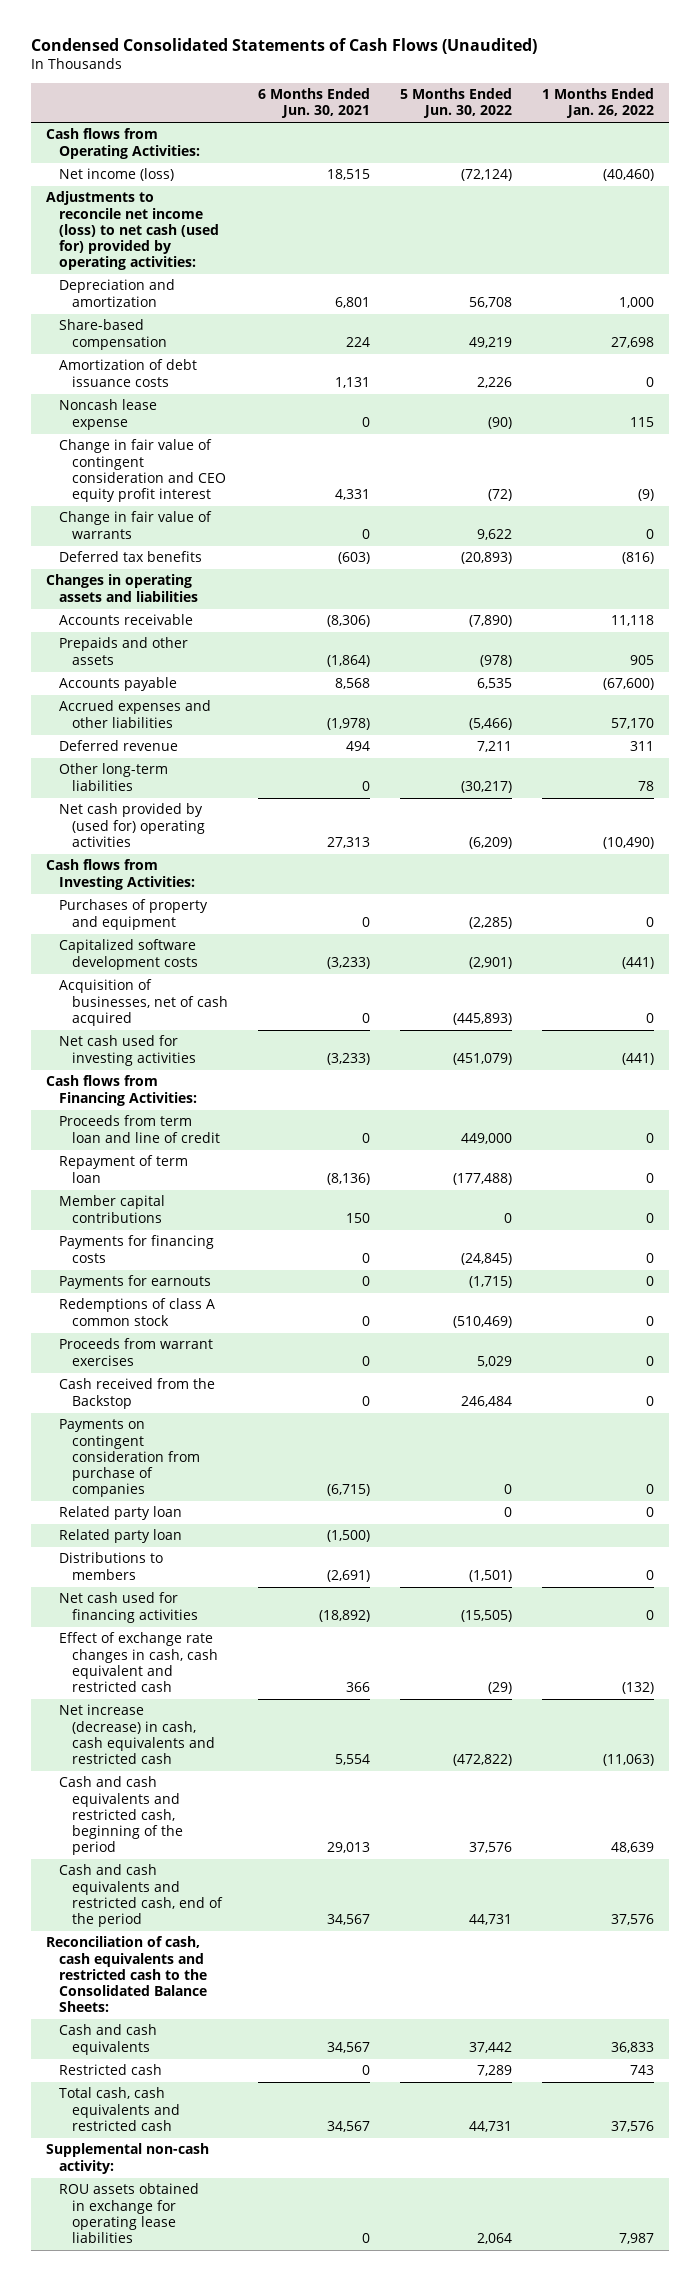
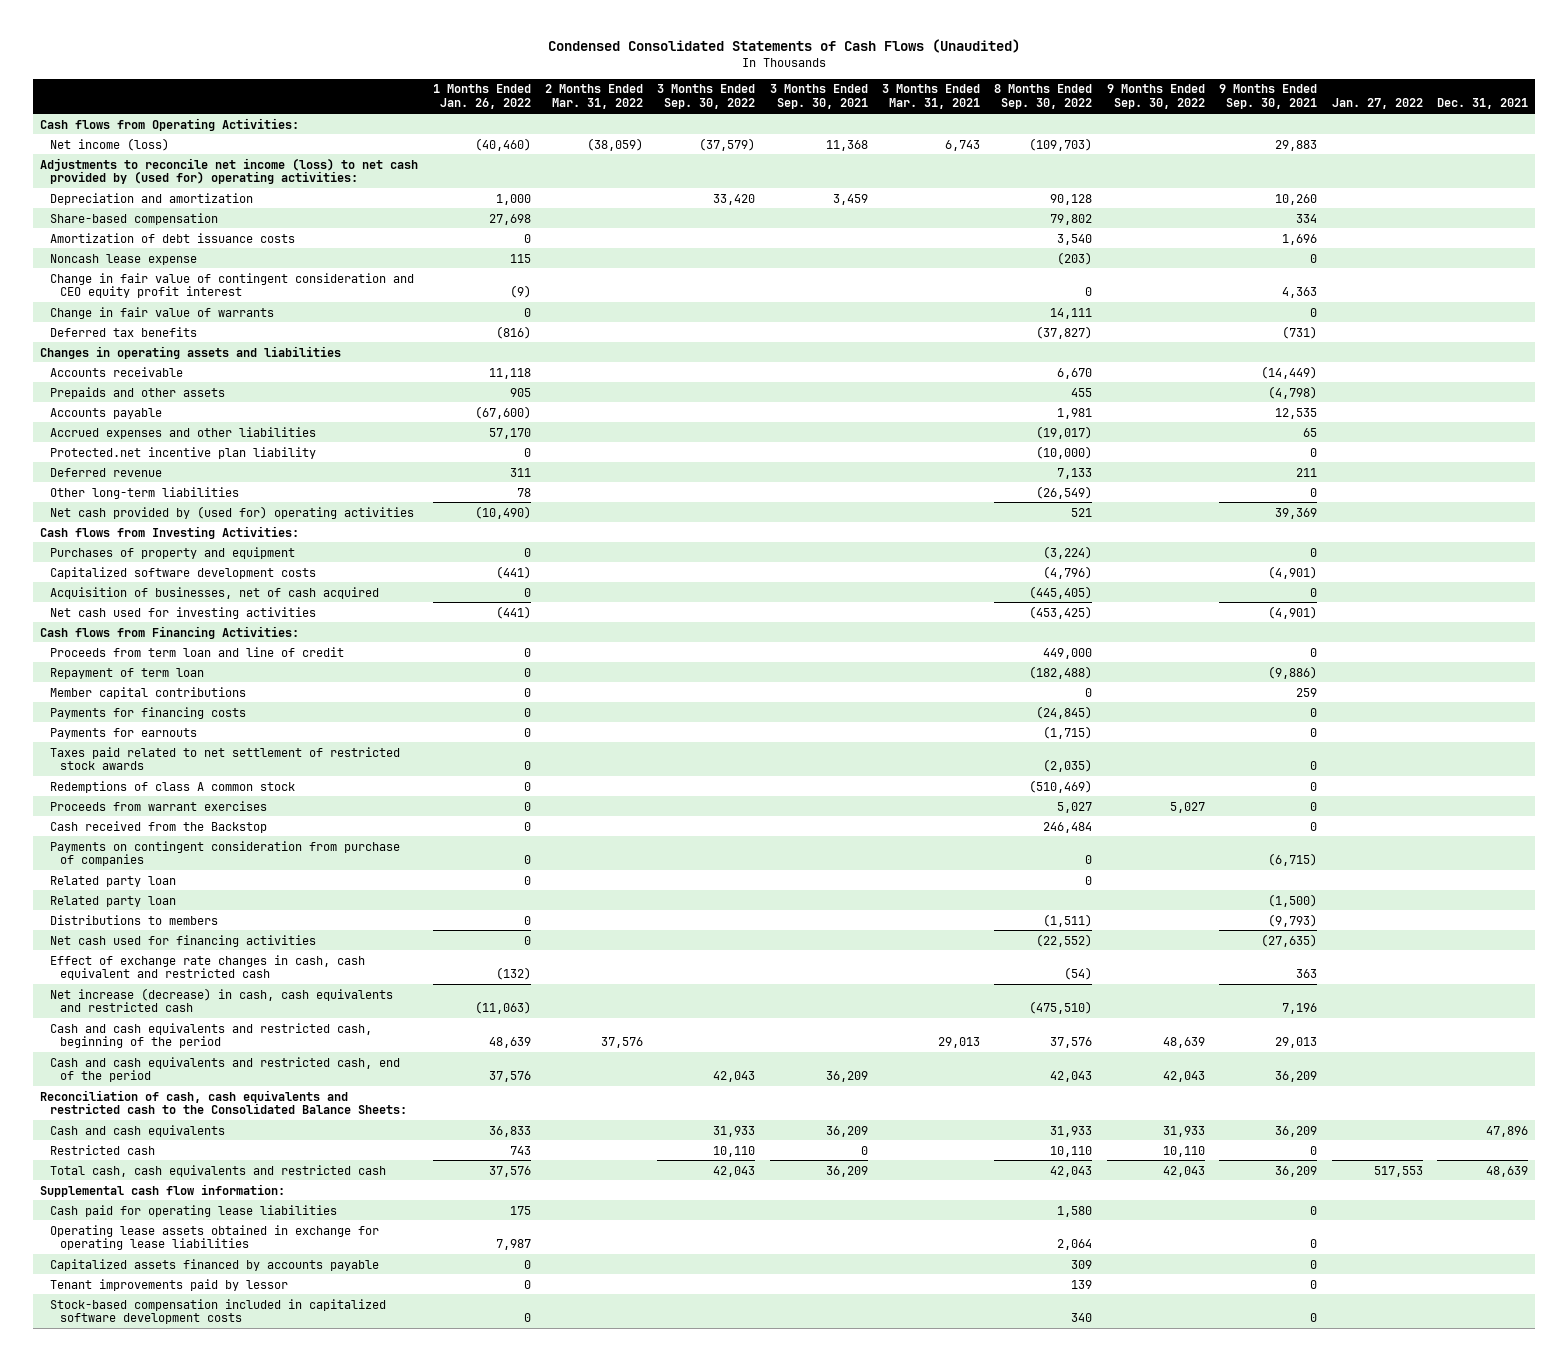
- | 6 Months Ended Jun. 30, 2021 | 5 Months Ended Jun. 30, 2022 | 1 Months Ended Jan. 26, 2022
+ | 1 Months Ended Jan. 26, 2022 | 2 Months Ended Mar. 31, 2022 | 3 Months Ended Sep. 30, 2022 | 3 Months Ended Sep. 30, 2021 | 3 Months Ended Mar. 31, 2021 | 8 Months Ended Sep. 30, 2022 | 9 Months Ended Sep. 30, 2022 | 9 Months Ended Sep. 30, 2021 | Jan. 27, 2022 | Dec. 31, 2021
- Adjustments to reconcile net income (loss) to net cash (used for) provided by operating activities:
+ Adjustments to reconcile net income (loss) to net cash provided by (used for) operating activities:
+ Protected.net incentive plan liability | 0 | | | | | (10,000) | | 0 | |
+ Taxes paid related to net settlement of restricted stock awards | 0 | | | | | (2,035) | | 0 | |
- Supplemental non-cash activity:
- ROU assets obtained in exchange for operating lease liabilities | 0 | 2,064 | 7,987
+ Supplemental cash flow information:
+ Cash paid for operating lease liabilities | 175 | | | | | 1,580 | | 0 | |
+ Operating lease assets obtained in exchange for operating lease liabilities | 7,987 | | | | | 2,064 | | 0 | |
+ Capitalized assets financed by accounts payable | 0 | | | | | 309 | | 0 | |
+ Tenant improvements paid by lessor | 0 | | | | | 139 | | 0 | |
+ Stock-based compensation included in capitalized software development costs | 0 | | | | | 340 | | 0 | |

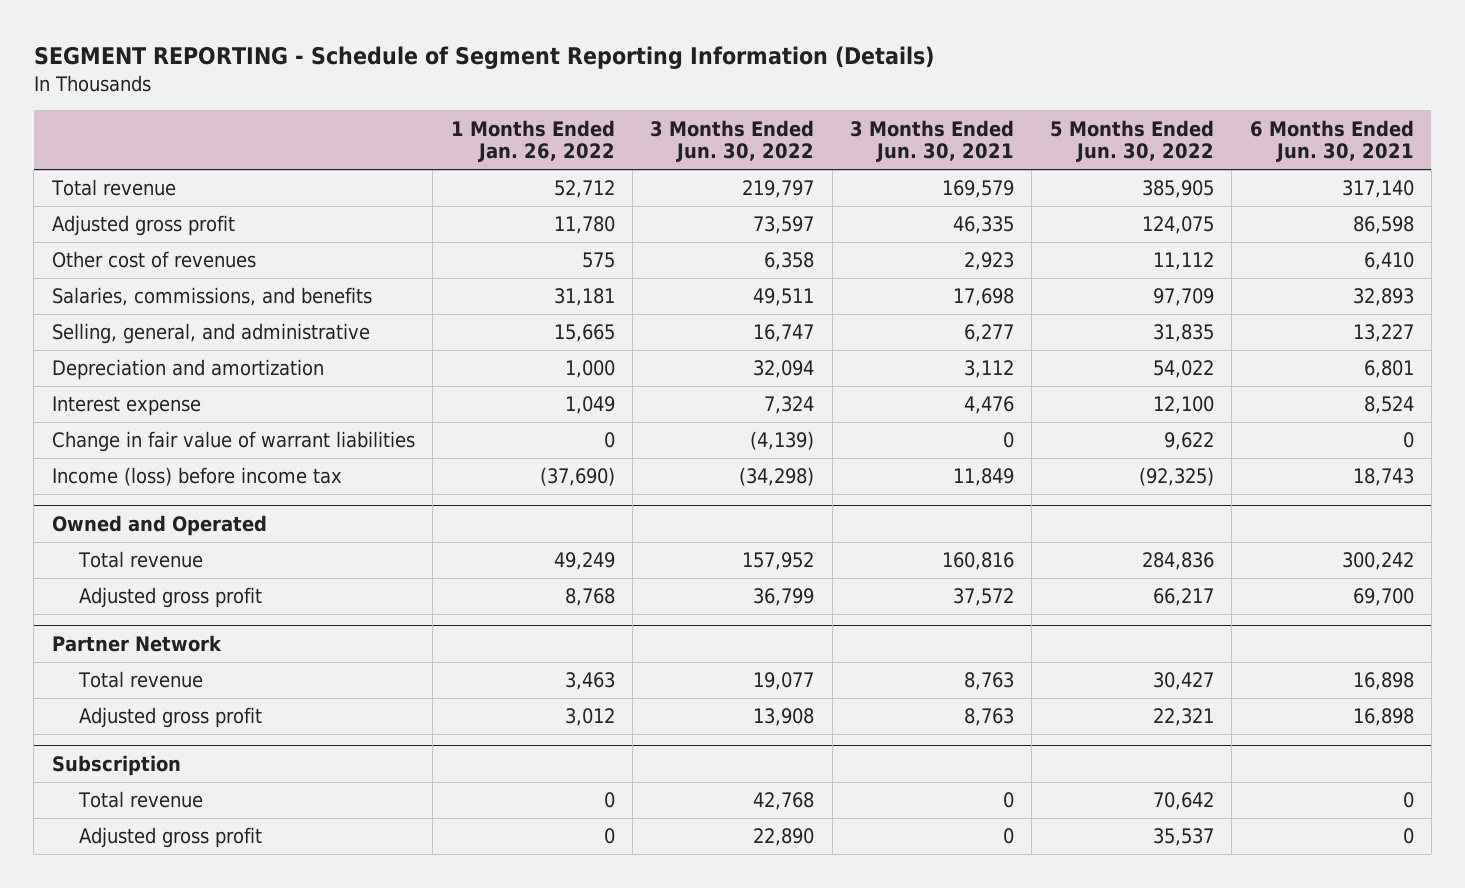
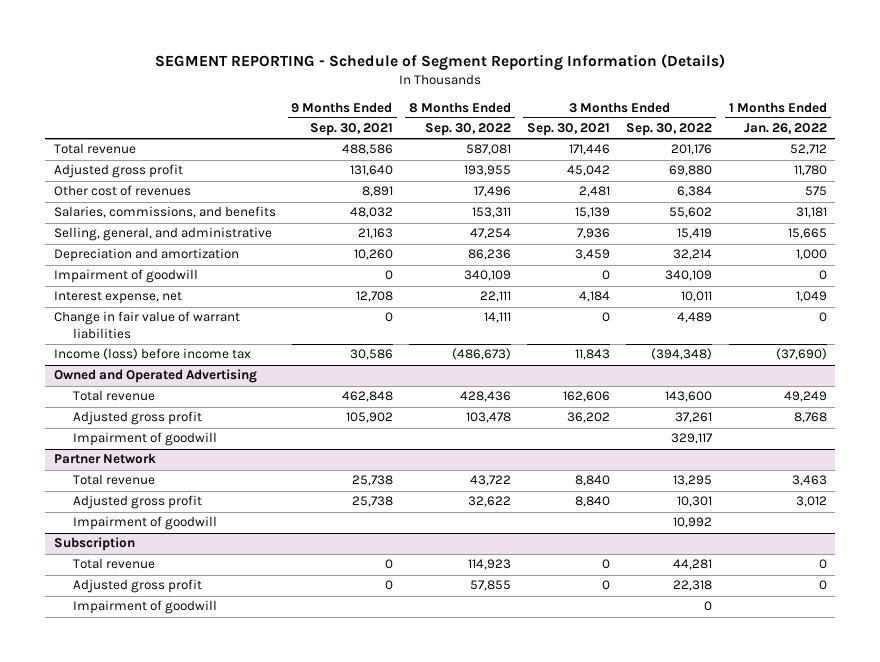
- | 1 Months Ended Jan. 26, 2022 | 3 Months Ended Jun. 30, 2022 | 3 Months Ended Jun. 30, 2021 | 5 Months Ended Jun. 30, 2022 | 6 Months Ended Jun. 30, 2021
+ | 9 Months Ended Sep. 30, 2021 | 8 Months Ended Sep. 30, 2022 | 3 Months Ended Sep. 30, 2021 | 3 Months Ended Sep. 30, 2022 | 1 Months Ended Jan. 26, 2022
- Interest expense | 1,049 | 7,324 | 4,476 | 12,100 | 8,524
+ Impairment of goodwill | 0 | 340,109 | 0 | 340,109 | 0
+ Interest expense, net | 12,708 | 22,111 | 4,184 | 10,011 | 1,049
- Owned and Operated
+ Owned and Operated Advertising
+ Impairment of goodwill | | | | 329,117 |
@ Partner Network
+ Impairment of goodwill | | | | 10,992 |
@ Subscription
+ Impairment of goodwill | | | | 0 |

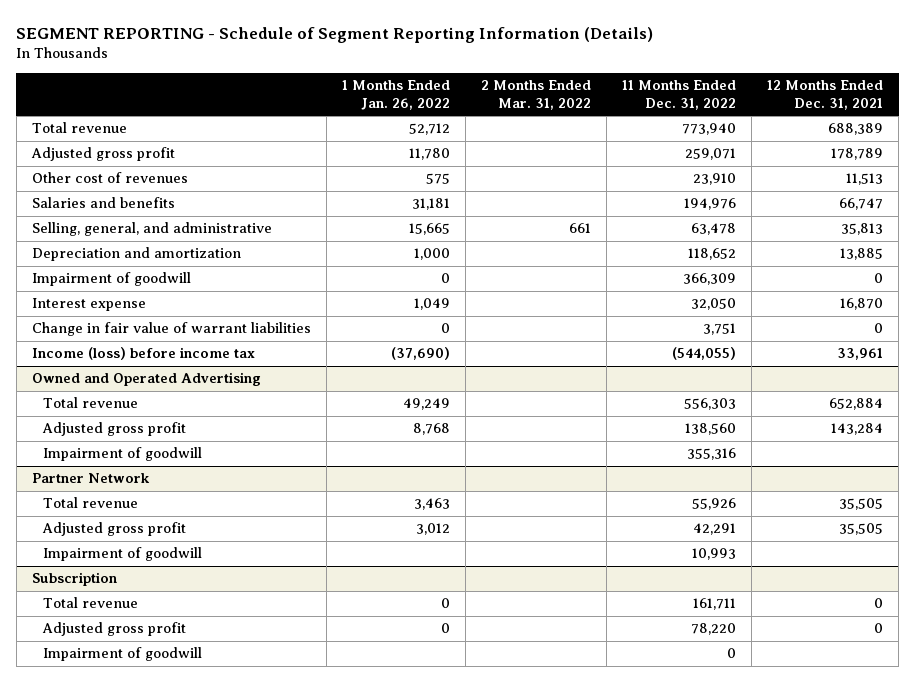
- | 9 Months Ended Sep. 30, 2021 | 8 Months Ended Sep. 30, 2022 | 3 Months Ended Sep. 30, 2021 | 3 Months Ended Sep. 30, 2022 | 1 Months Ended Jan. 26, 2022
+ | 1 Months Ended Jan. 26, 2022 | 2 Months Ended Mar. 31, 2022 | 11 Months Ended Dec. 31, 2022 | 12 Months Ended Dec. 31, 2021
- Salaries, commissions, and benefits | 48,032 | 153,311 | 15,139 | 55,602 | 31,181
+ Salaries and benefits | 31,181 | | 194,976 | 66,747
- Interest expense, net | 12,708 | 22,111 | 4,184 | 10,011 | 1,049
+ Interest expense | 1,049 | | 32,050 | 16,870

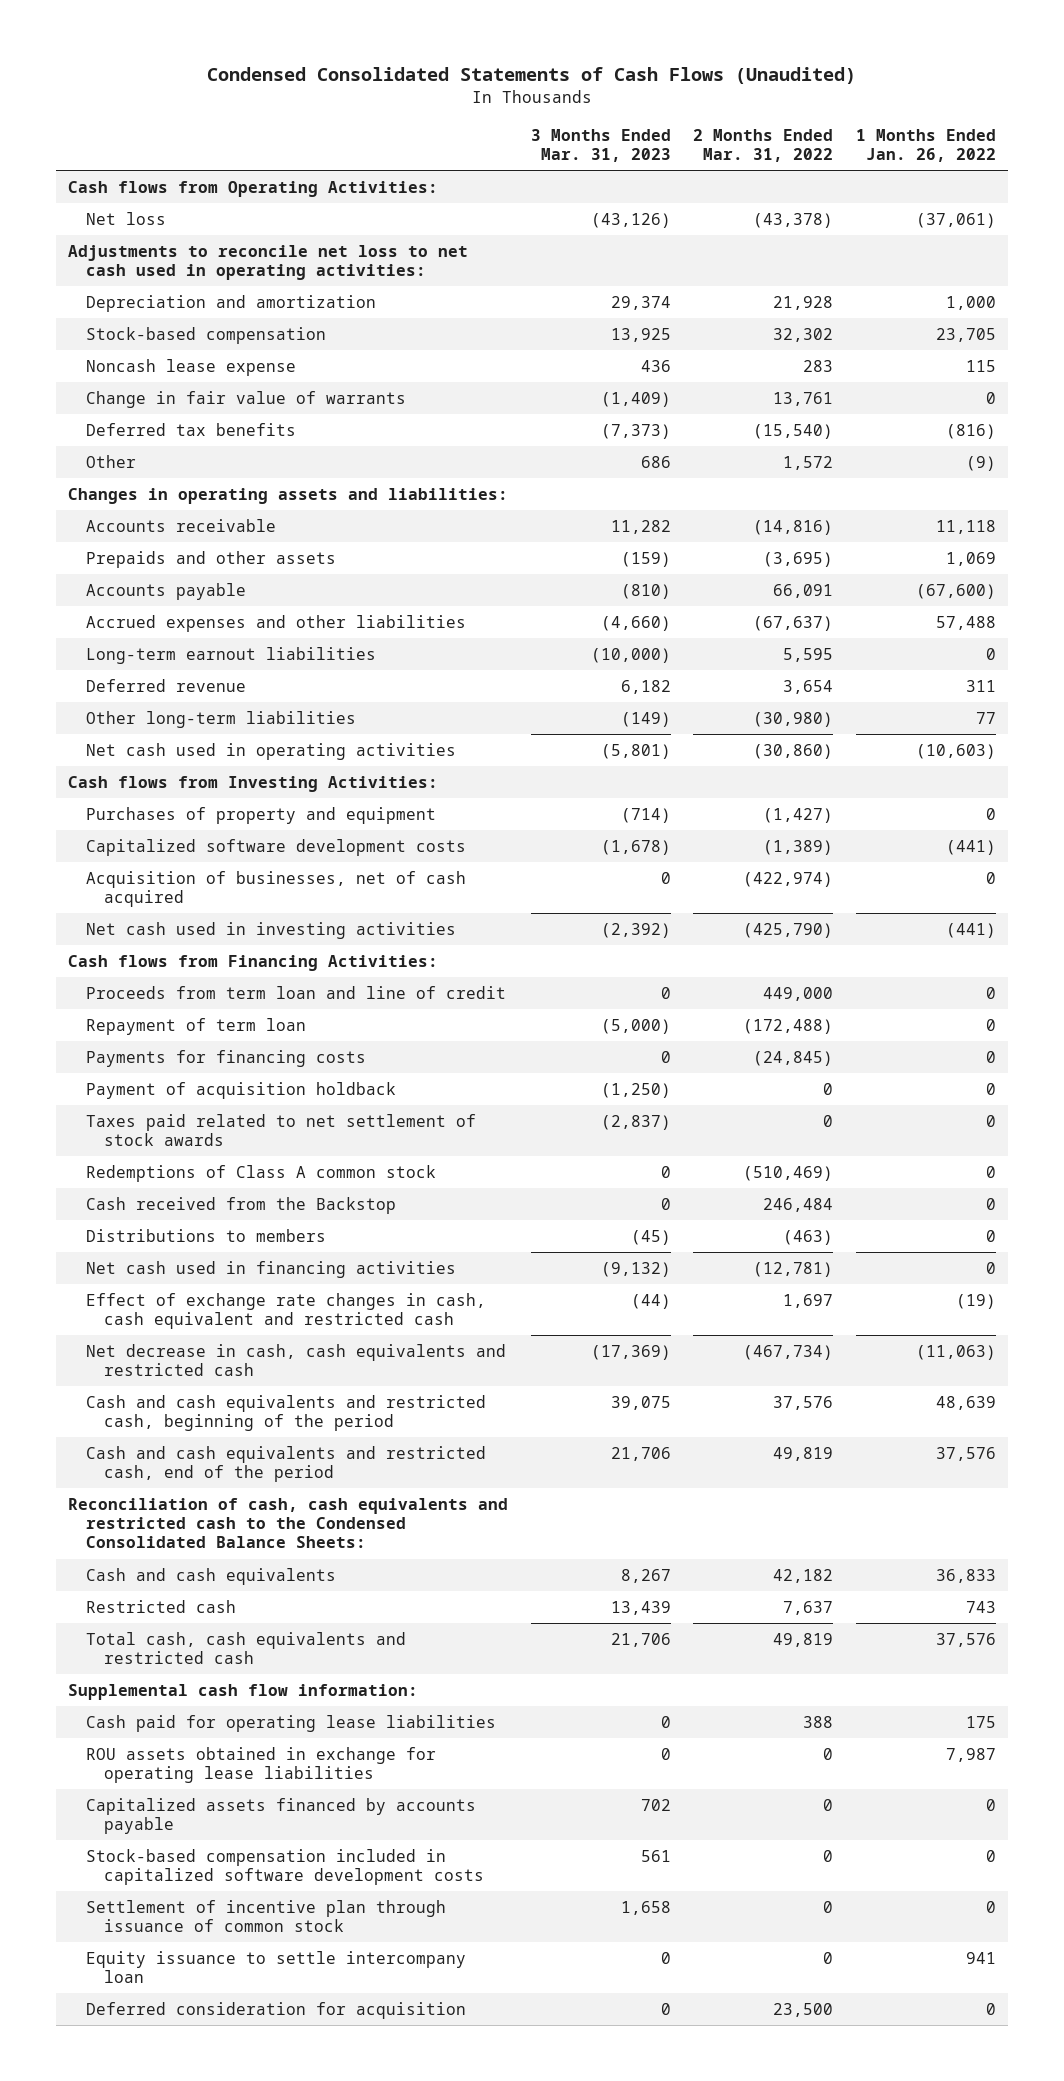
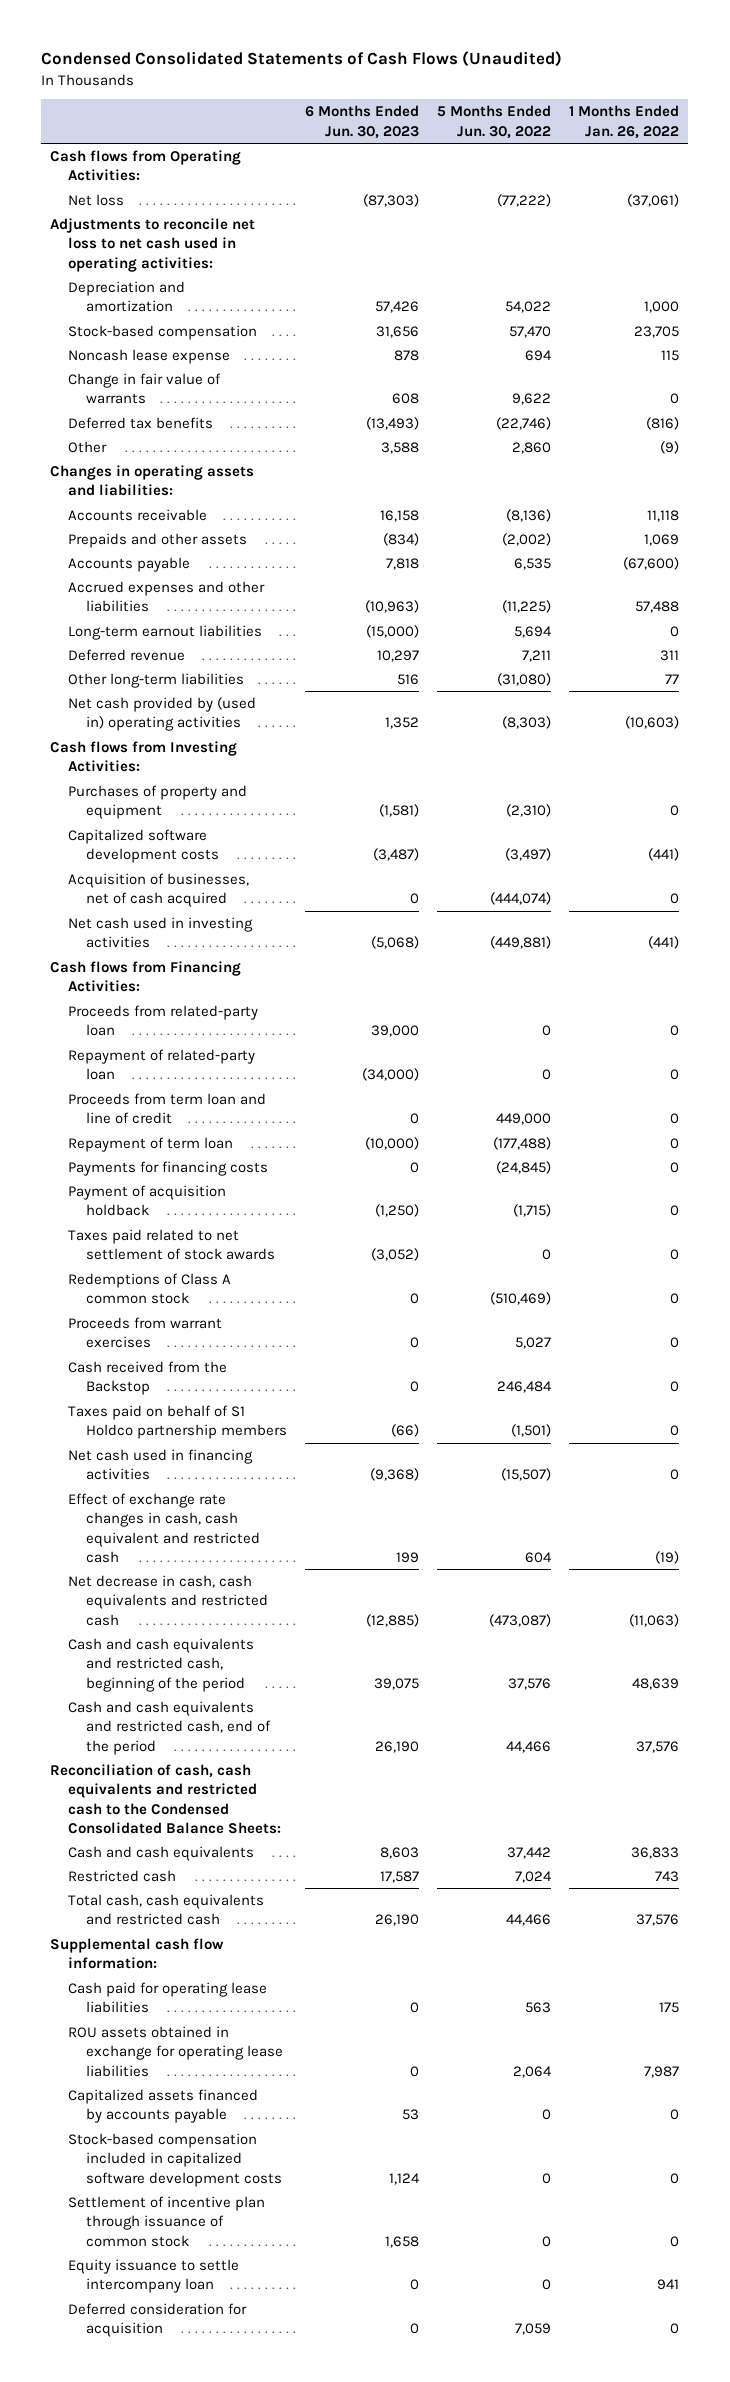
- | 3 Months Ended Mar. 31, 2023 | 2 Months Ended Mar. 31, 2022 | 1 Months Ended Jan. 26, 2022
+ | 6 Months Ended Jun. 30, 2023 | 5 Months Ended Jun. 30, 2022 | 1 Months Ended Jan. 26, 2022
- Net cash used in operating activities | (5,801) | (30,860) | (10,603)
+ Net cash provided by (used in) operating activities | 1,352 | (8,303) | (10,603)
+ Proceeds from related-party loan | 39,000 | 0 | 0
+ Repayment of related-party loan | (34,000) | 0 | 0
+ Proceeds from warrant exercises | 0 | 5,027 | 0
- Distributions to members | (45) | (463) | 0
+ Taxes paid on behalf of S1 Holdco partnership members | (66) | (1,501) | 0

